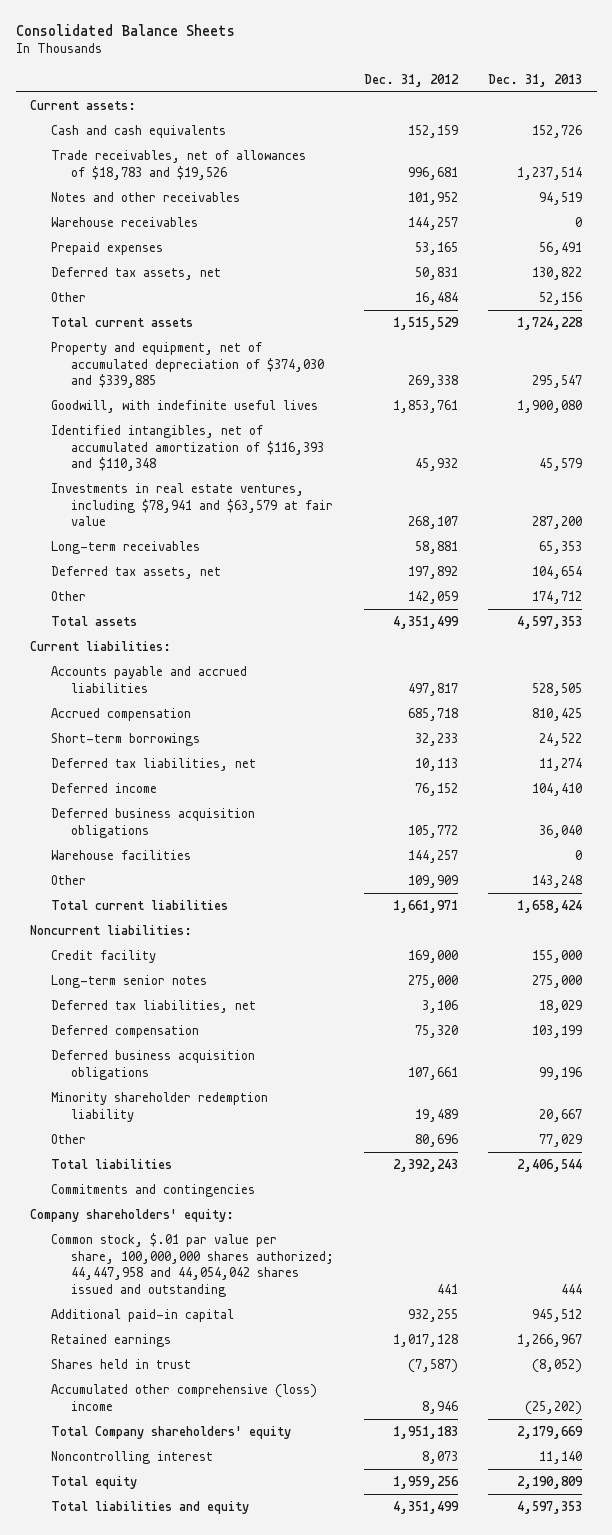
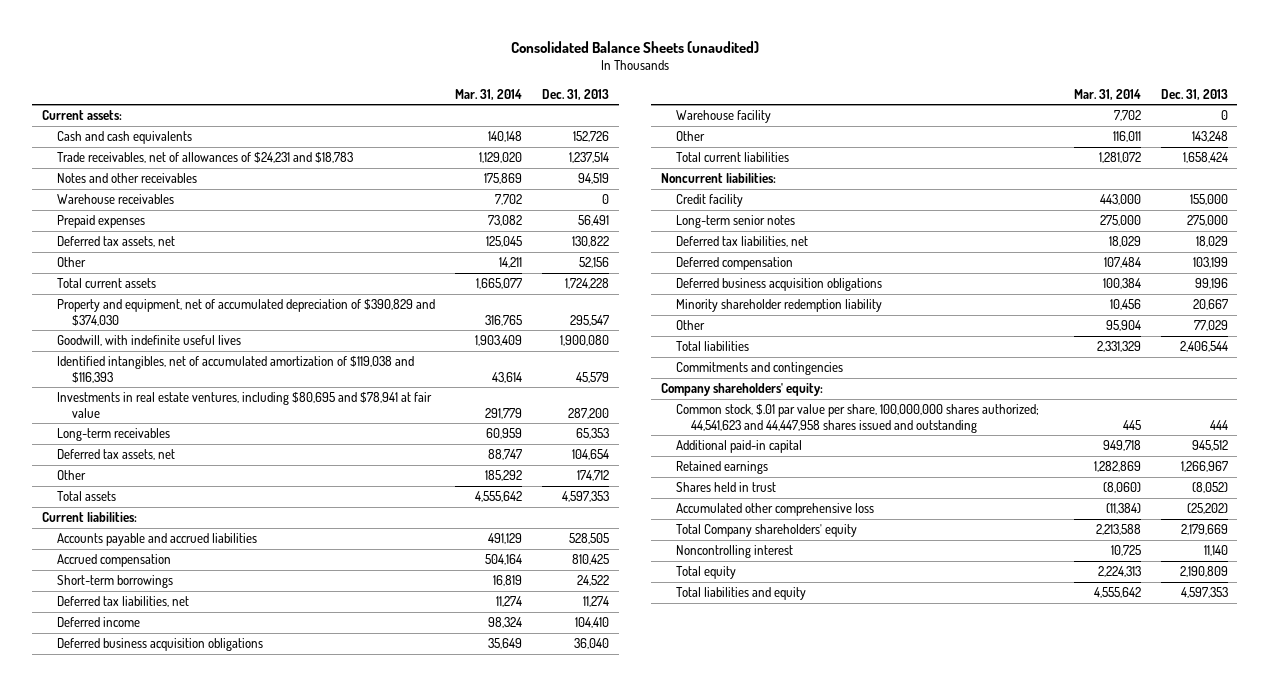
- Consolidated Balance Sheets
+ Consolidated Balance Sheets (unaudited)
- | Dec. 31, 2012 | Dec. 31, 2013
+ | Mar. 31, 2014 | Dec. 31, 2013
- Trade receivables, net of allowances of $18,783 and $19,526 | 996,681 | 1,237,514
+ Trade receivables, net of allowances of $24,231 and $18,783 | 1,129,020 | 1,237,514
- Property and equipment, net of accumulated depreciation of $374,030 and $339,885 | 269,338 | 295,547
+ Property and equipment, net of accumulated depreciation of $390,829 and $374,030 | 316,765 | 295,547
- Identified intangibles, net of accumulated amortization of $116,393 and $110,348 | 45,932 | 45,579
- Investments in real estate ventures, including $78,941 and $63,579 at fair value | 268,107 | 287,200
+ Identified intangibles, net of accumulated amortization of $119,038 and $116,393 | 43,614 | 45,579
+ Investments in real estate ventures, including $80,695 and $78,941 at fair value | 291,779 | 287,200
- Warehouse facilities | 144,257 | 0
+ Warehouse facility | 7,702 | 0
- Common stock, $.01 par value per share, 100,000,000 shares authorized; 44,447,958 and 44,054,042 shares issued and outstanding | 441 | 444
+ Common stock, $.01 par value per share, 100,000,000 shares authorized; 44,541,623 and 44,447,958 shares issued and outstanding | 445 | 444
- Accumulated other comprehensive (loss) income | 8,946 | (25,202)
+ Accumulated other comprehensive loss | (11,384) | (25,202)

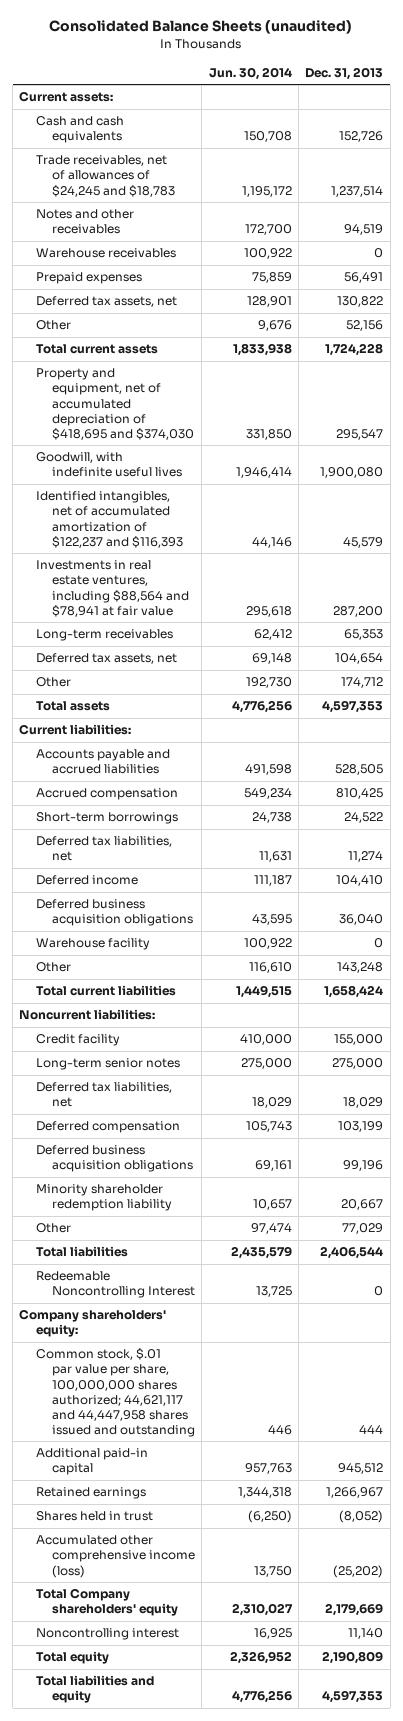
- | Mar. 31, 2014 | Dec. 31, 2013
+ | Jun. 30, 2014 | Dec. 31, 2013
- Trade receivables, net of allowances of $24,231 and $18,783 | 1,129,020 | 1,237,514
+ Trade receivables, net of allowances of $24,245 and $18,783 | 1,195,172 | 1,237,514
- Property and equipment, net of accumulated depreciation of $390,829 and $374,030 | 316,765 | 295,547
+ Property and equipment, net of accumulated depreciation of $418,695 and $374,030 | 331,850 | 295,547
- Identified intangibles, net of accumulated amortization of $119,038 and $116,393 | 43,614 | 45,579
- Investments in real estate ventures, including $80,695 and $78,941 at fair value | 291,779 | 287,200
+ Identified intangibles, net of accumulated amortization of $122,237 and $116,393 | 44,146 | 45,579
+ Investments in real estate ventures, including $88,564 and $78,941 at fair value | 295,618 | 287,200
- Commitments and contingencies
+ Redeemable Noncontrolling Interest | 13,725 | 0
- Common stock, $.01 par value per share, 100,000,000 shares authorized; 44,541,623 and 44,447,958 shares issued and outstanding | 445 | 444
+ Common stock, $.01 par value per share, 100,000,000 shares authorized; 44,621,117 and 44,447,958 shares issued and outstanding | 446 | 444
- Accumulated other comprehensive loss | (11,384) | (25,202)
+ Accumulated other comprehensive income (loss) | 13,750 | (25,202)

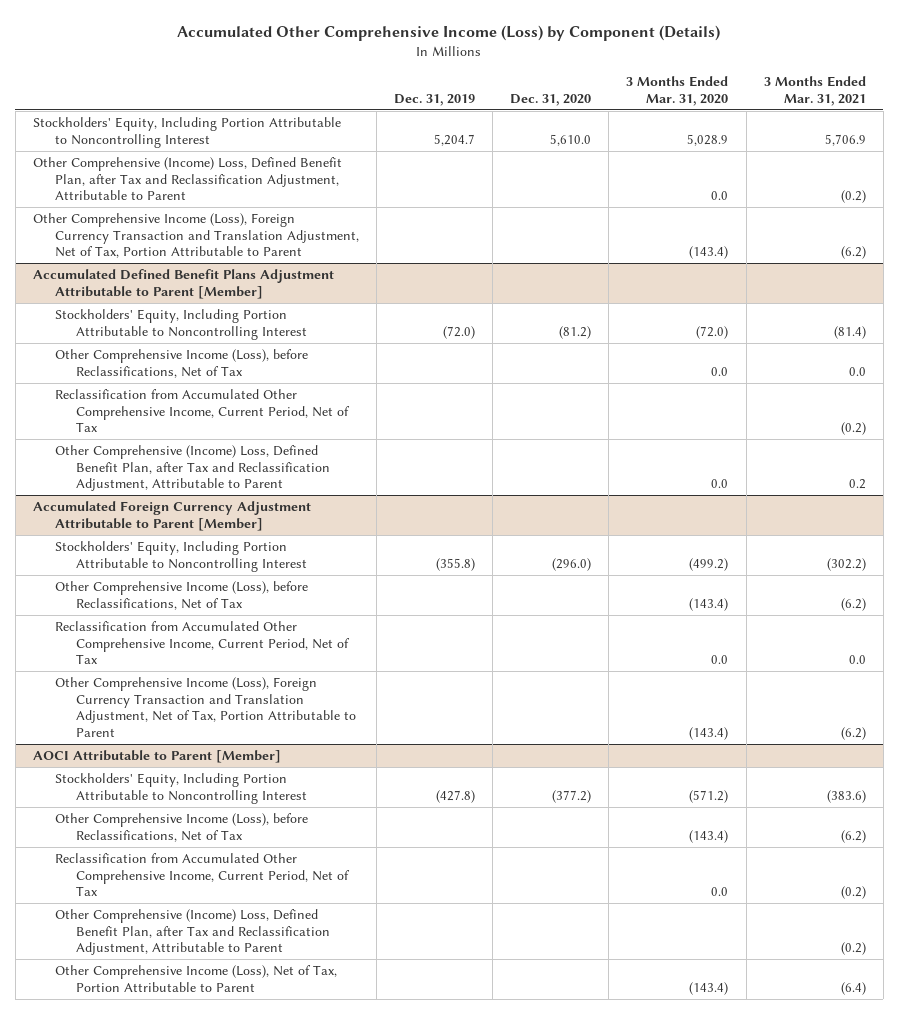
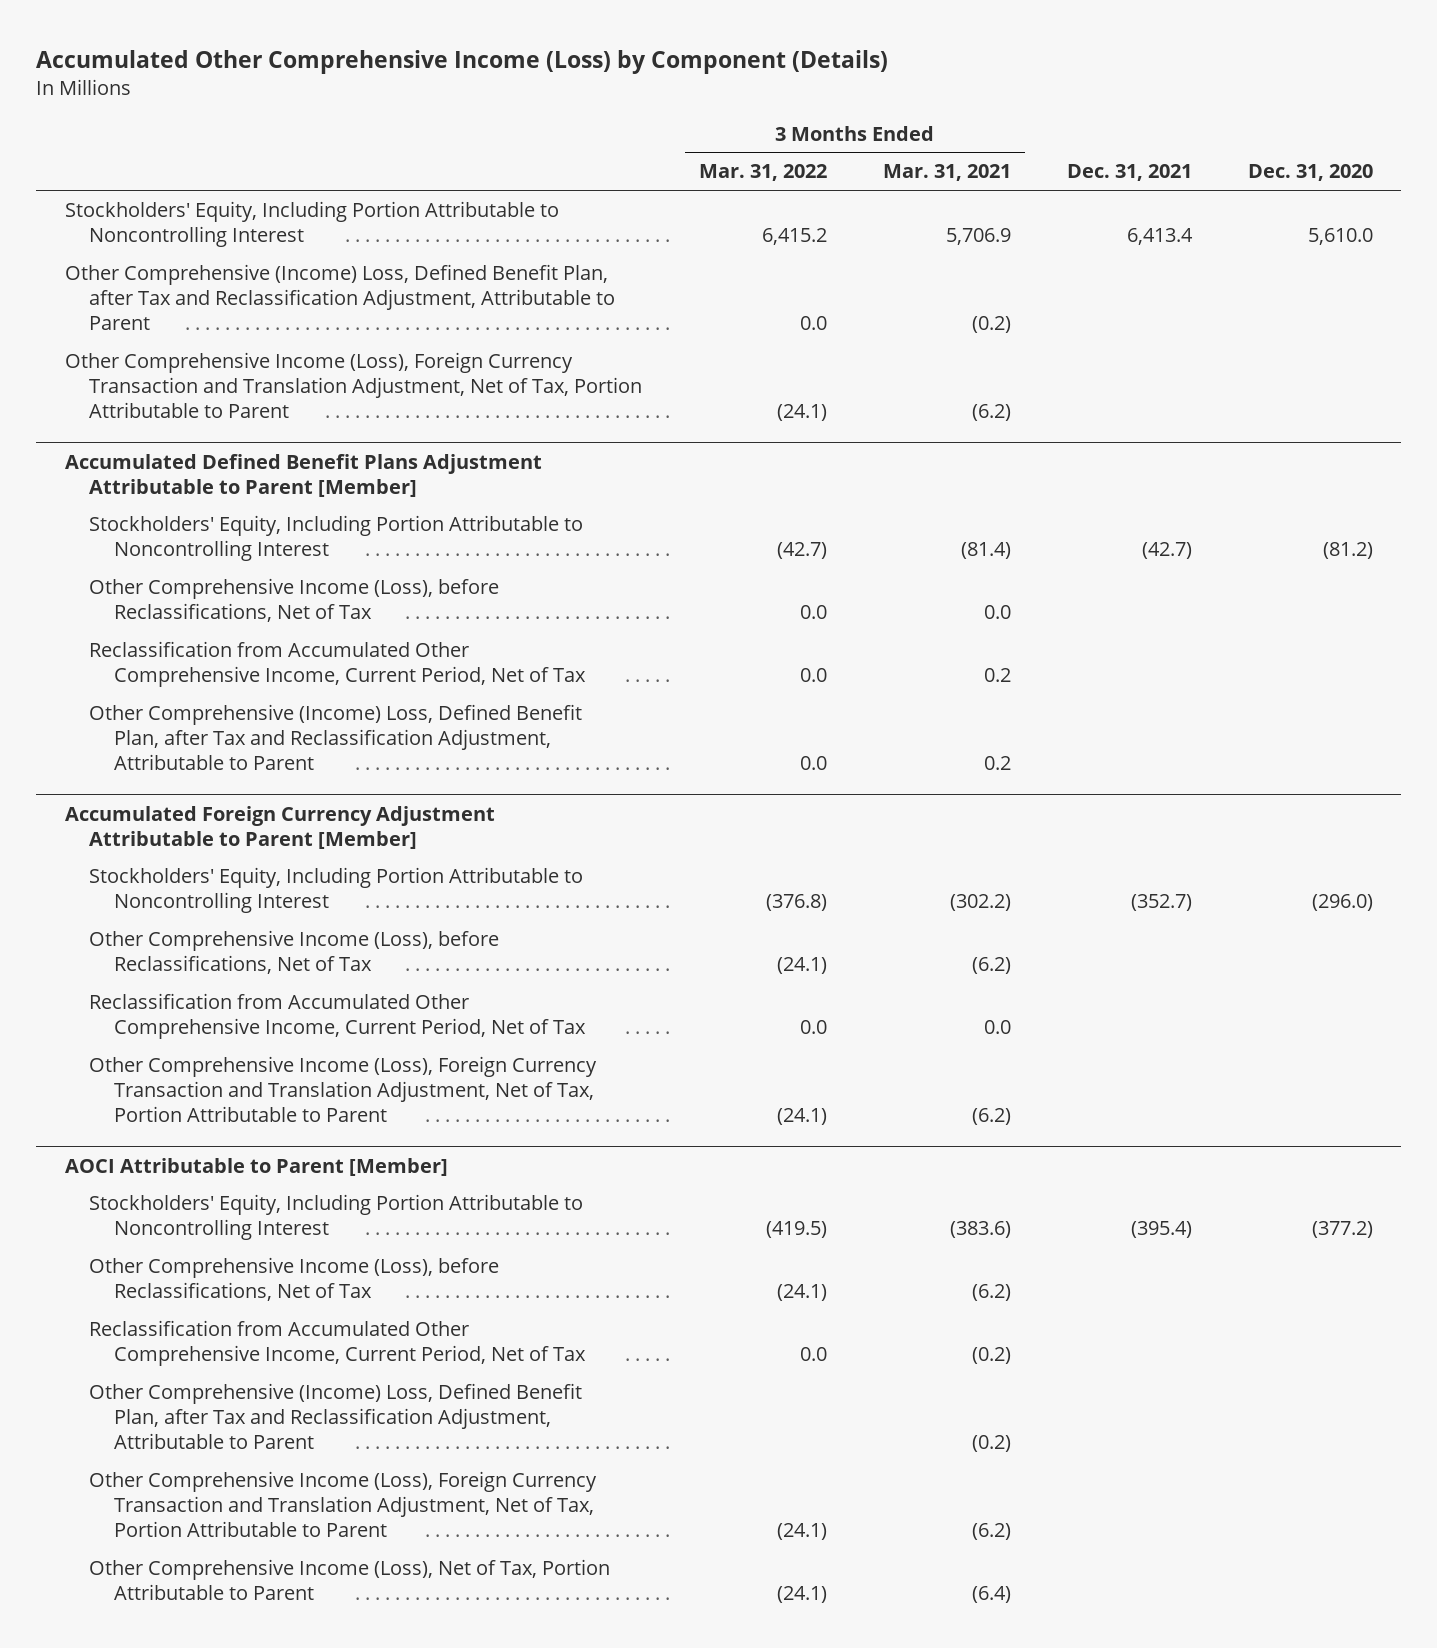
- | Dec. 31, 2019 | Dec. 31, 2020 | 3 Months Ended Mar. 31, 2020 | 3 Months Ended Mar. 31, 2021
+ | 3 Months Ended Mar. 31, 2022 | 3 Months Ended Mar. 31, 2021 | Dec. 31, 2021 | Dec. 31, 2020
@ Accumulated Defined Benefit Plans Adjustment Attributable to Parent [Member]
- Reclassification from Accumulated Other Comprehensive Income, Current Period, Net of Tax | | | | (0.2)
+ Reclassification from Accumulated Other Comprehensive Income, Current Period, Net of Tax | 0.0 | 0.2 | |
@ AOCI Attributable to Parent [Member]
+ Other Comprehensive Income (Loss), Foreign Currency Transaction and Translation Adjustment, Net of Tax, Portion Attributable to Parent | (24.1) | (6.2) | |

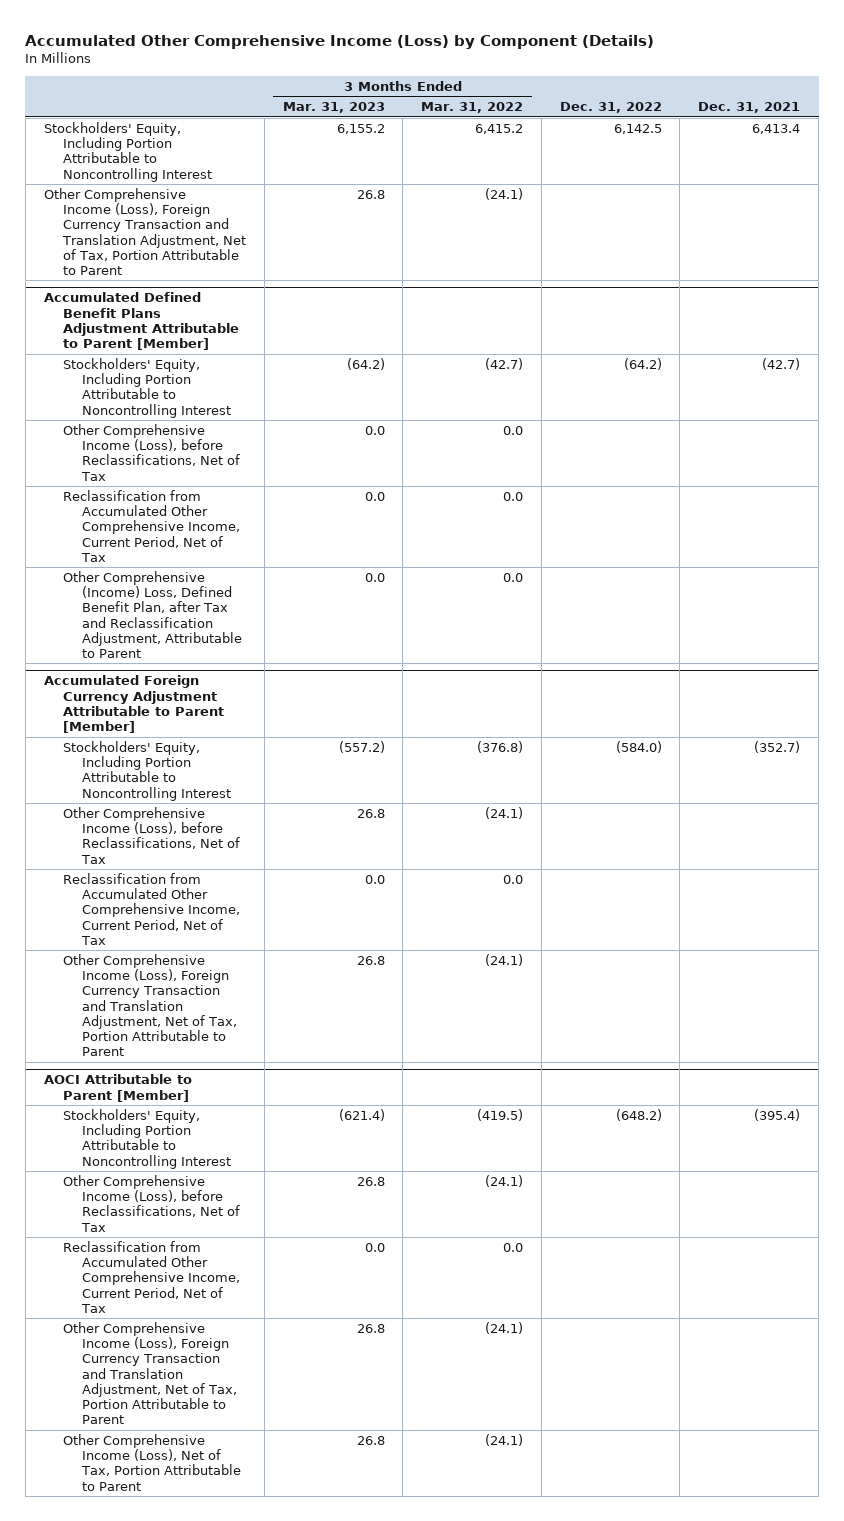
- | 3 Months Ended Mar. 31, 2022 | 3 Months Ended Mar. 31, 2021 | Dec. 31, 2021 | Dec. 31, 2020
+ | 3 Months Ended Mar. 31, 2023 | 3 Months Ended Mar. 31, 2022 | Dec. 31, 2022 | Dec. 31, 2021
- Other Comprehensive (Income) Loss, Defined Benefit Plan, after Tax and Reclassification Adjustment, Attributable to Parent | 0.0 | (0.2) | |
@ AOCI Attributable to Parent [Member]
- Other Comprehensive (Income) Loss, Defined Benefit Plan, after Tax and Reclassification Adjustment, Attributable to Parent | | (0.2) | |

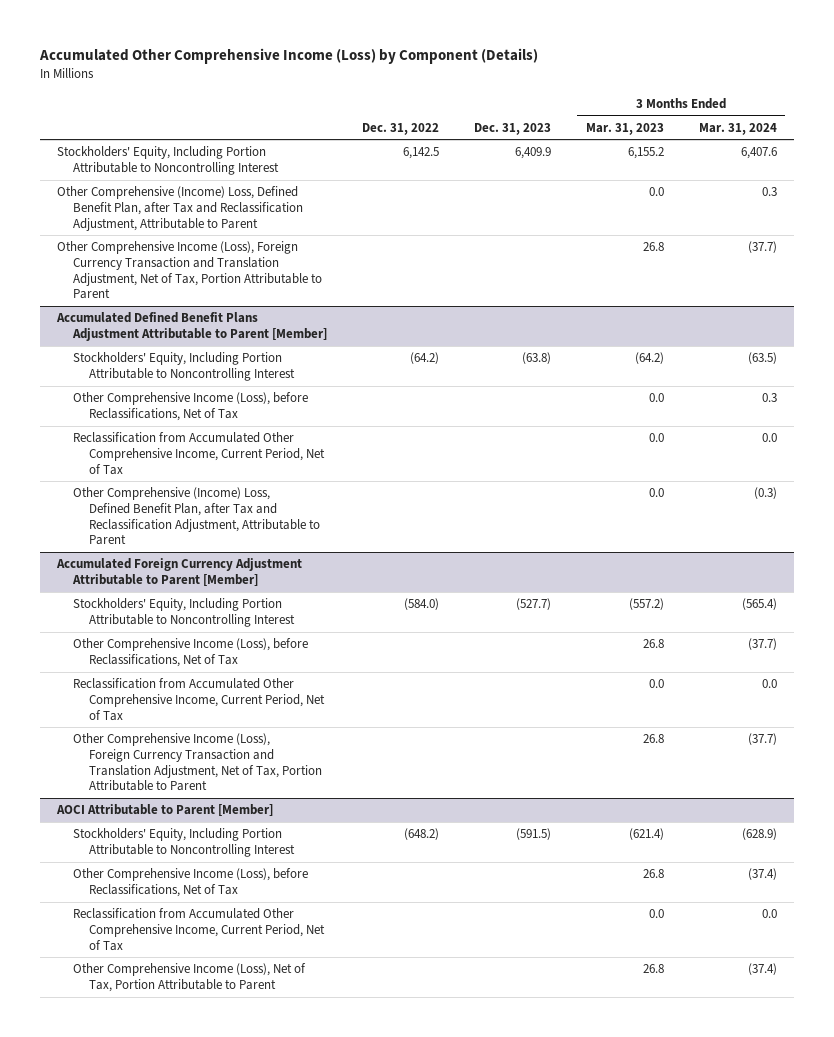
- | 3 Months Ended Mar. 31, 2023 | 3 Months Ended Mar. 31, 2022 | Dec. 31, 2022 | Dec. 31, 2021
+ | Dec. 31, 2022 | Dec. 31, 2023 | 3 Months Ended Mar. 31, 2023 | 3 Months Ended Mar. 31, 2024
+ Other Comprehensive (Income) Loss, Defined Benefit Plan, after Tax and Reclassification Adjustment, Attributable to Parent | | | 0.0 | 0.3
@ AOCI Attributable to Parent [Member]
- Other Comprehensive Income (Loss), Foreign Currency Transaction and Translation Adjustment, Net of Tax, Portion Attributable to Parent | 26.8 | (24.1) | |

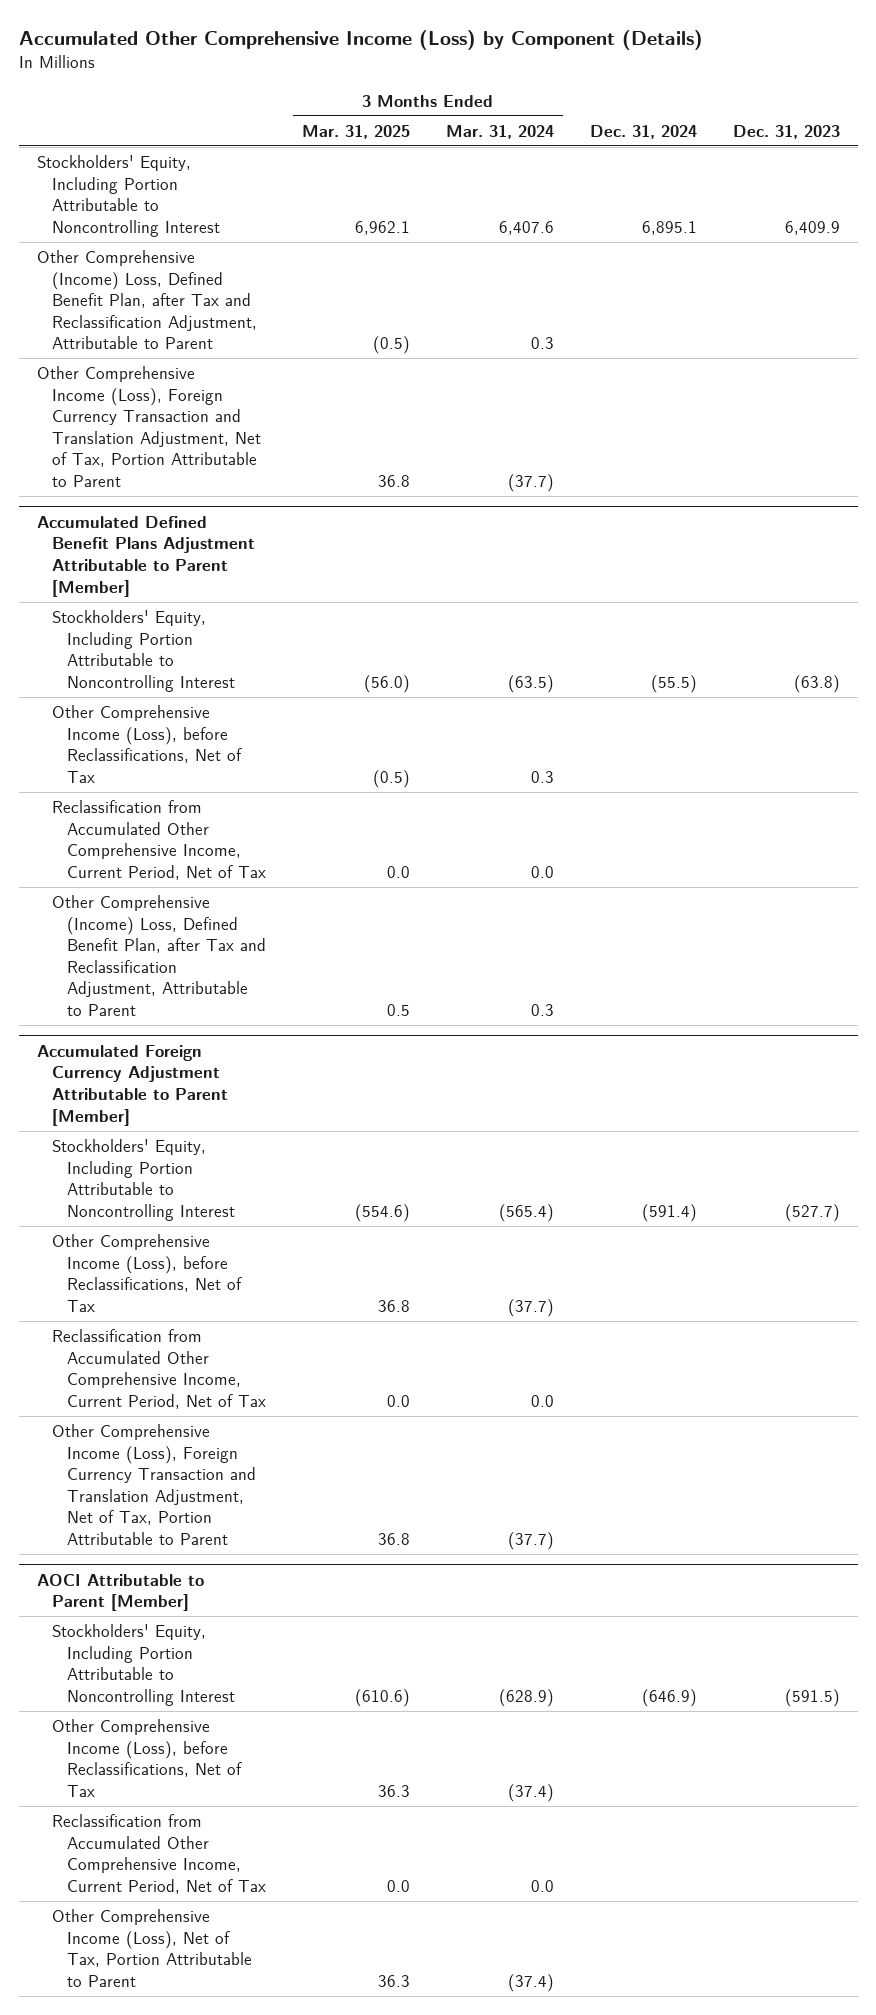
- | Dec. 31, 2022 | Dec. 31, 2023 | 3 Months Ended Mar. 31, 2023 | 3 Months Ended Mar. 31, 2024
+ | 3 Months Ended Mar. 31, 2025 | 3 Months Ended Mar. 31, 2024 | Dec. 31, 2024 | Dec. 31, 2023
@ Accumulated Defined Benefit Plans Adjustment Attributable to Parent [Member]
- Other Comprehensive (Income) Loss, Defined Benefit Plan, after Tax and Reclassification Adjustment, Attributable to Parent | | | 0.0 | (0.3)
+ Other Comprehensive (Income) Loss, Defined Benefit Plan, after Tax and Reclassification Adjustment, Attributable to Parent | 0.5 | 0.3 | |

